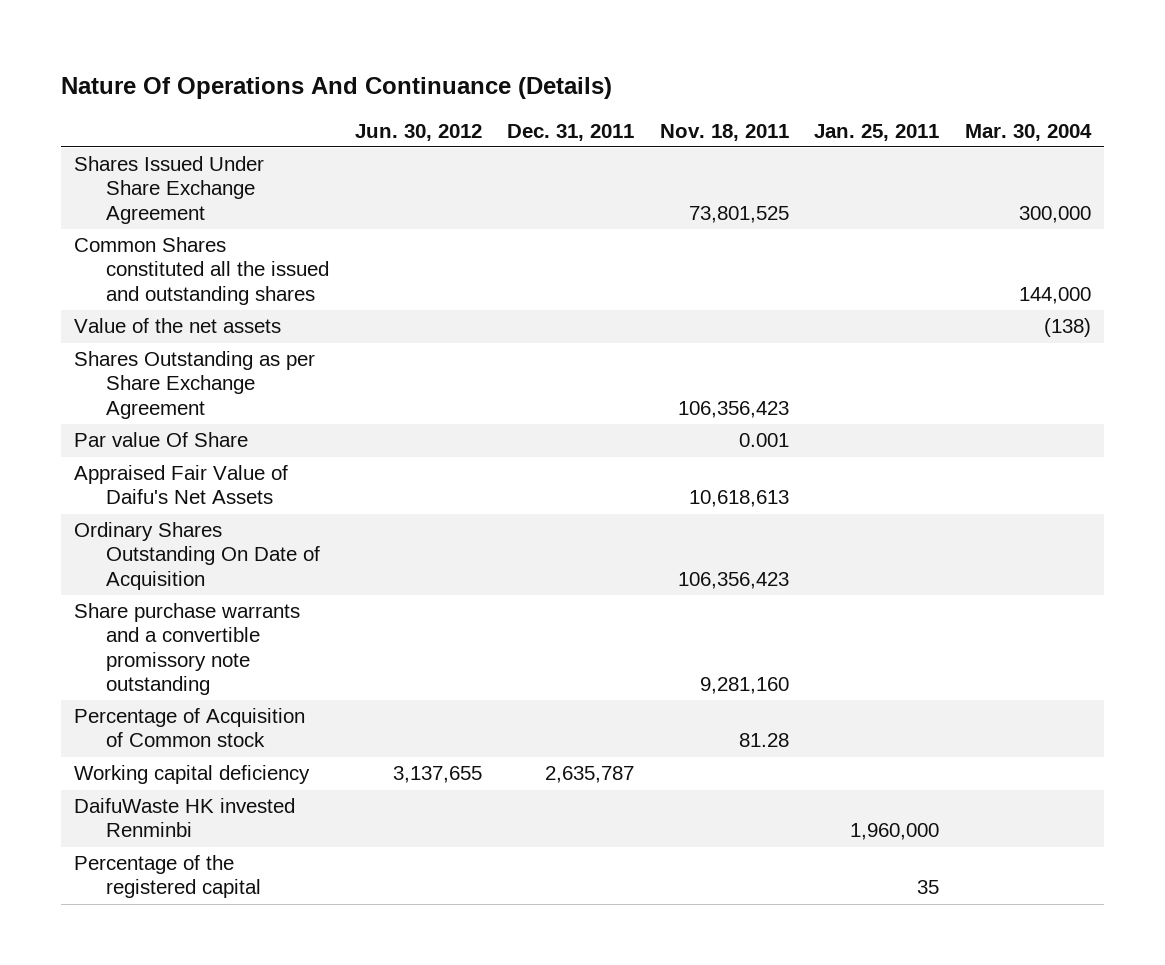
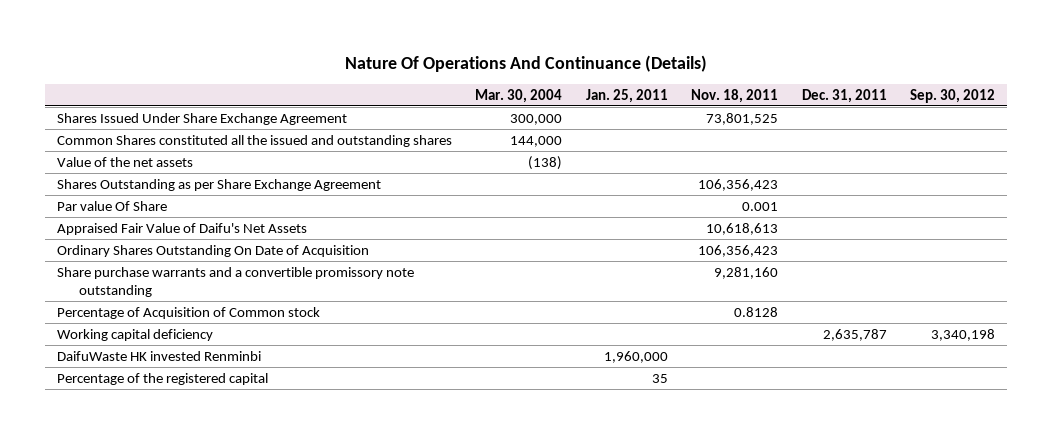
- | Jun. 30, 2012 | Dec. 31, 2011 | Nov. 18, 2011 | Jan. 25, 2011 | Mar. 30, 2004
+ | Mar. 30, 2004 | Jan. 25, 2011 | Nov. 18, 2011 | Dec. 31, 2011 | Sep. 30, 2012
- Percentage of Acquisition of Common stock | | | 81.28 | |
+ Percentage of Acquisition of Common stock | | | 0.8128 | |

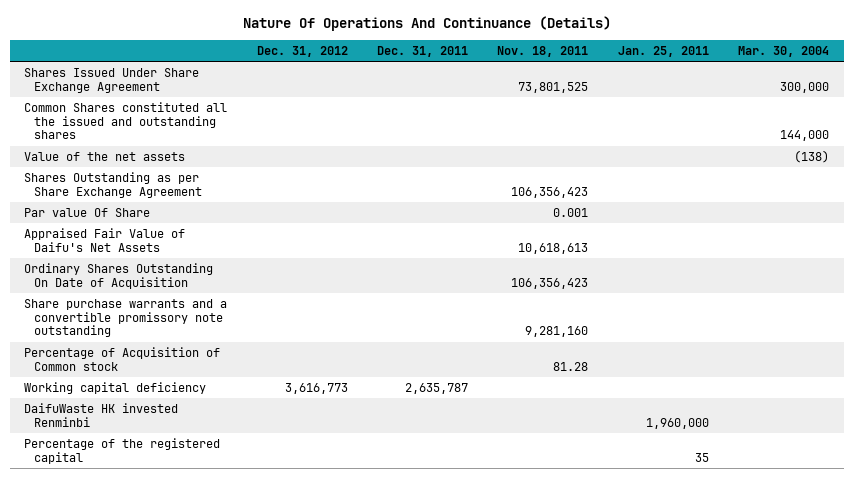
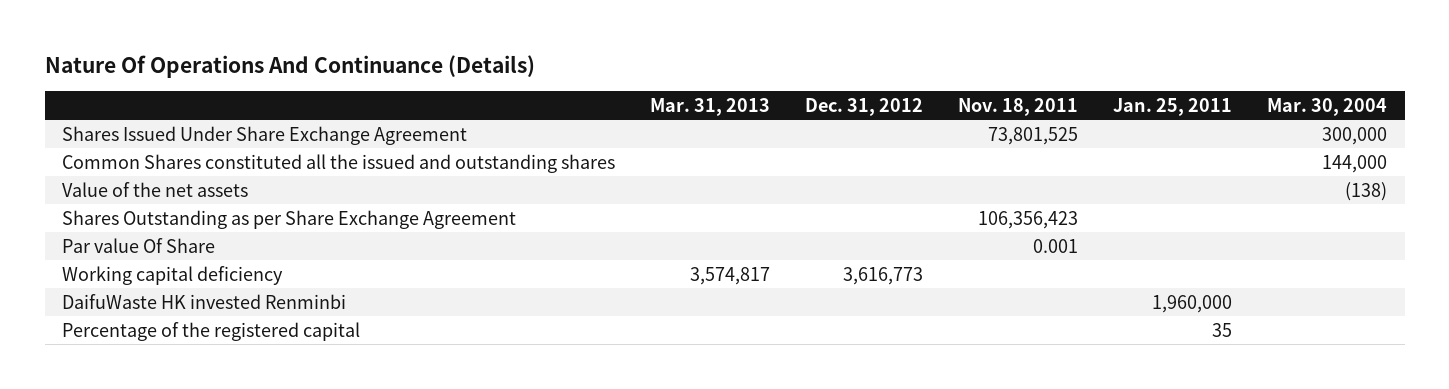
- | Dec. 31, 2012 | Dec. 31, 2011 | Nov. 18, 2011 | Jan. 25, 2011 | Mar. 30, 2004
+ | Mar. 31, 2013 | Dec. 31, 2012 | Nov. 18, 2011 | Jan. 25, 2011 | Mar. 30, 2004
- Appraised Fair Value of Daifu's Net Assets | | | 10,618,613 | |
- Ordinary Shares Outstanding On Date of Acquisition | | | 106,356,423 | |
- Share purchase warrants and a convertible promissory note outstanding | | | 9,281,160 | |
- Percentage of Acquisition of Common stock | | | 81.28 | |

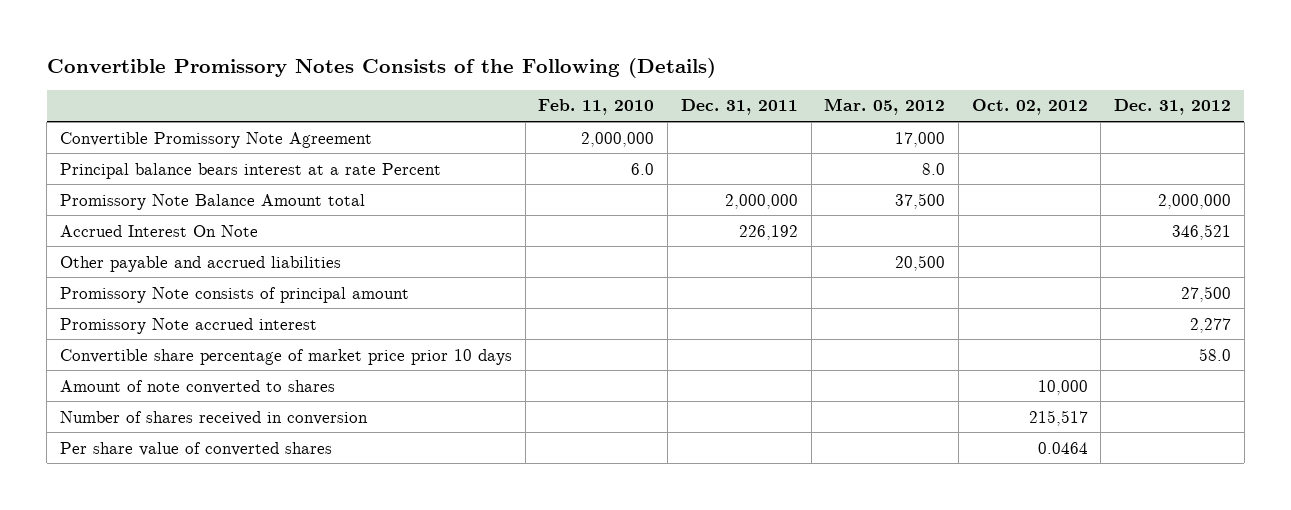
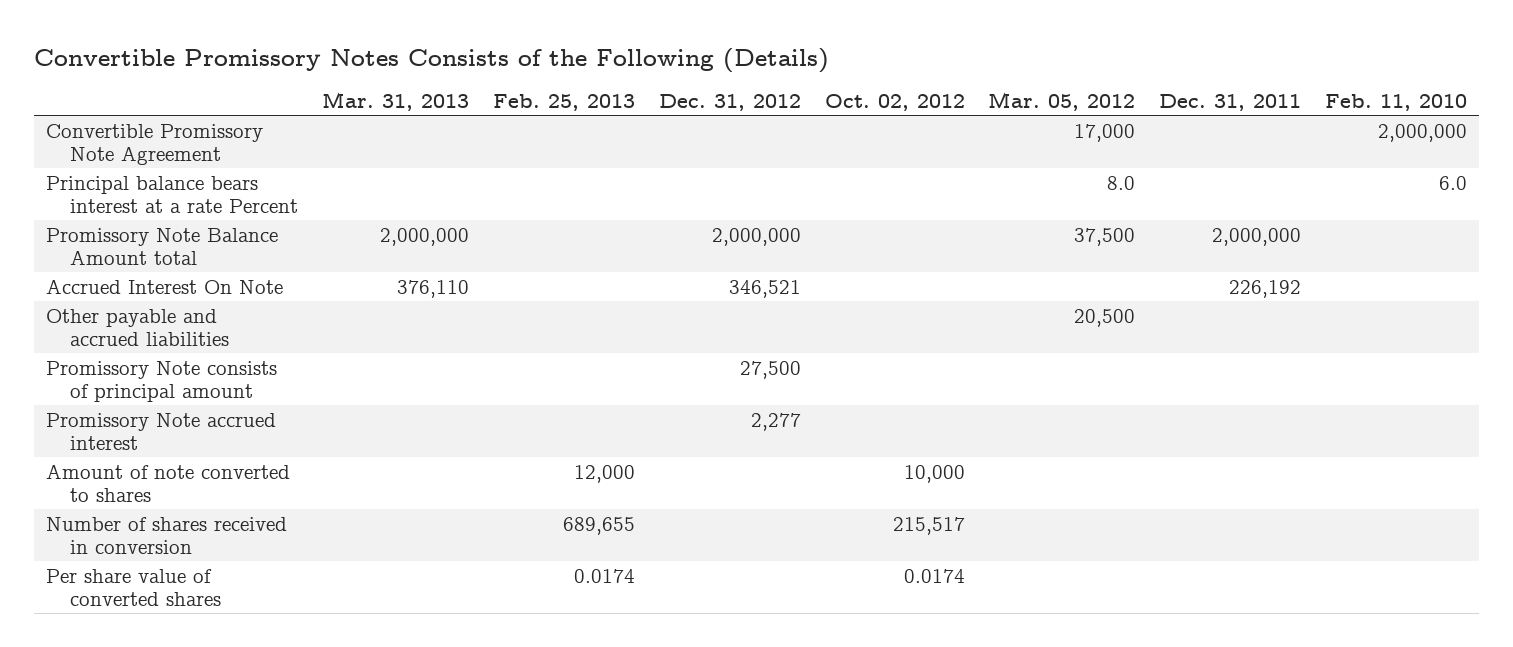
- | Feb. 11, 2010 | Dec. 31, 2011 | Mar. 05, 2012 | Oct. 02, 2012 | Dec. 31, 2012
+ | Mar. 31, 2013 | Feb. 25, 2013 | Dec. 31, 2012 | Oct. 02, 2012 | Mar. 05, 2012 | Dec. 31, 2011 | Feb. 11, 2010
- Convertible share percentage of market price prior 10 days | | | | | 58.0
- Per share value of converted shares | | | | 0.0464 |
+ Per share value of converted shares | | 0.0174 | | 0.0174 | | |

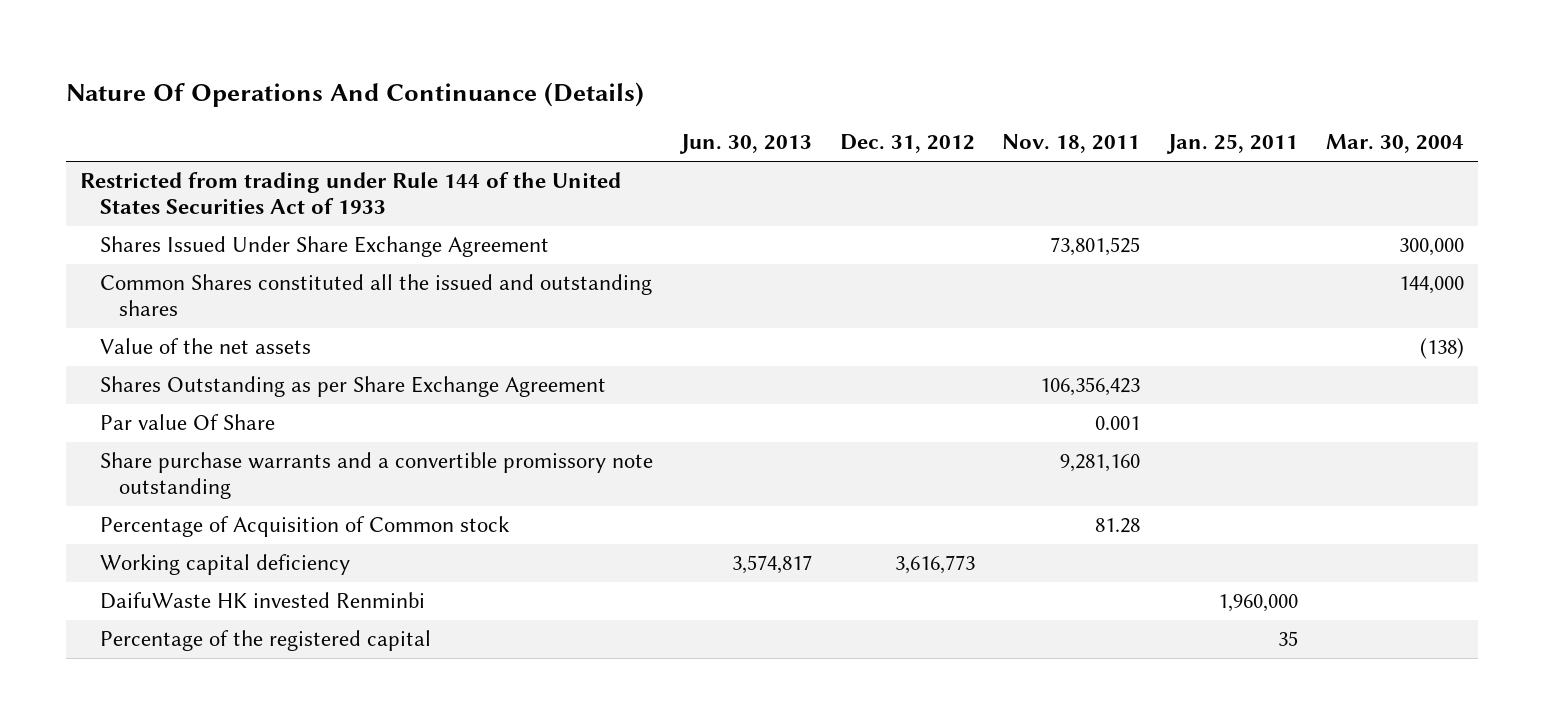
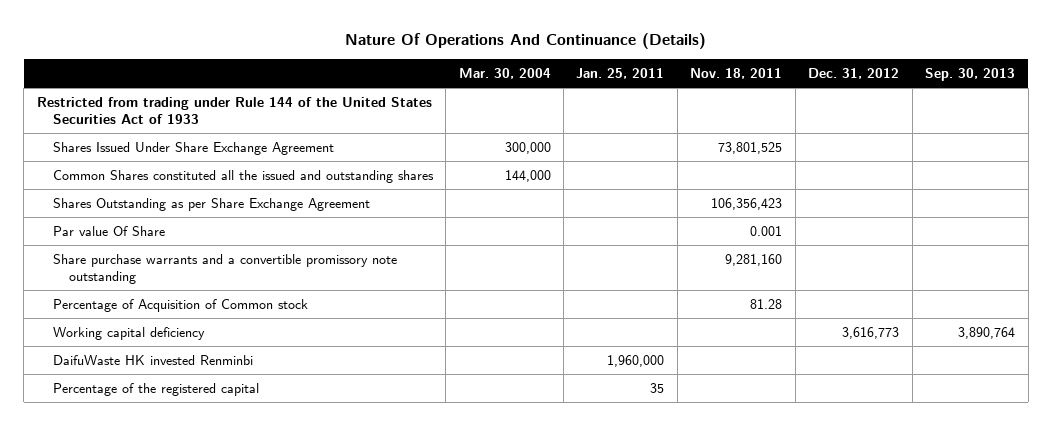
- | Jun. 30, 2013 | Dec. 31, 2012 | Nov. 18, 2011 | Jan. 25, 2011 | Mar. 30, 2004
+ | Mar. 30, 2004 | Jan. 25, 2011 | Nov. 18, 2011 | Dec. 31, 2012 | Sep. 30, 2013
- Value of the net assets | | | | | (138)

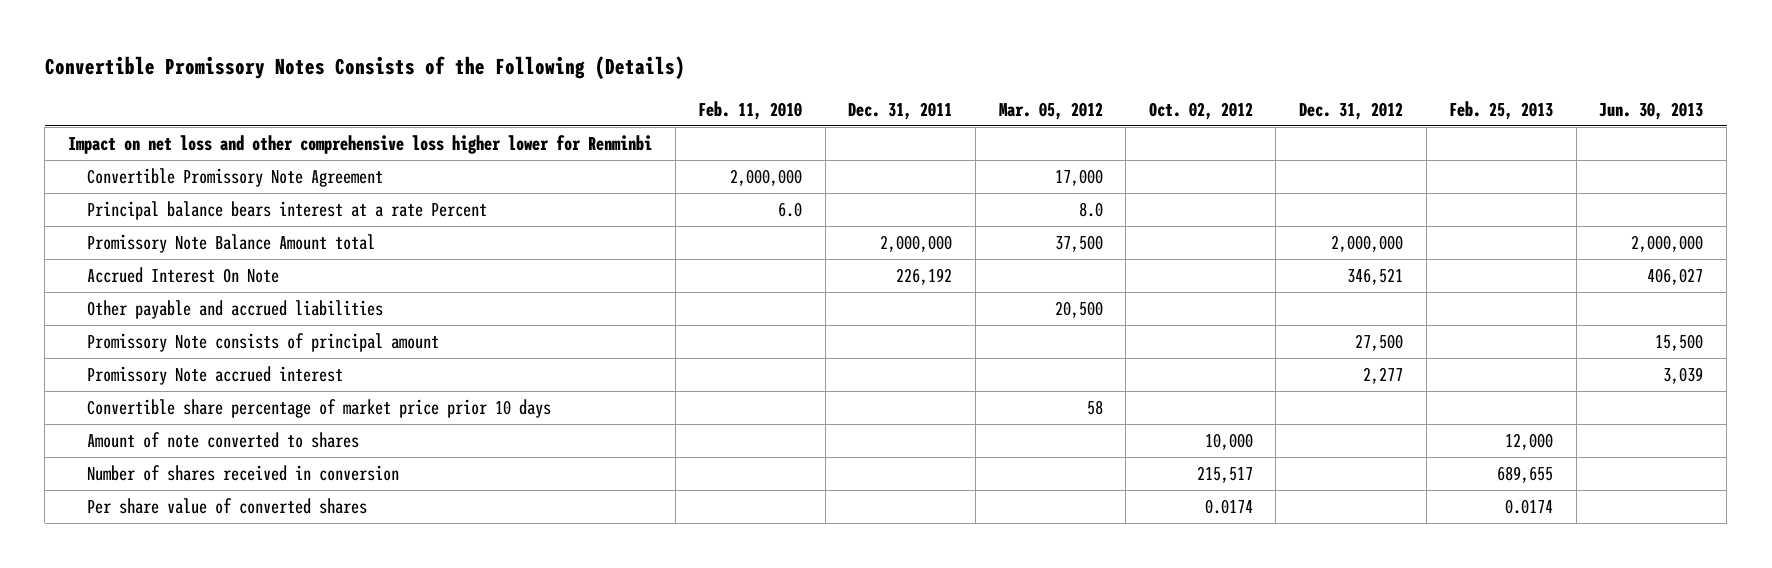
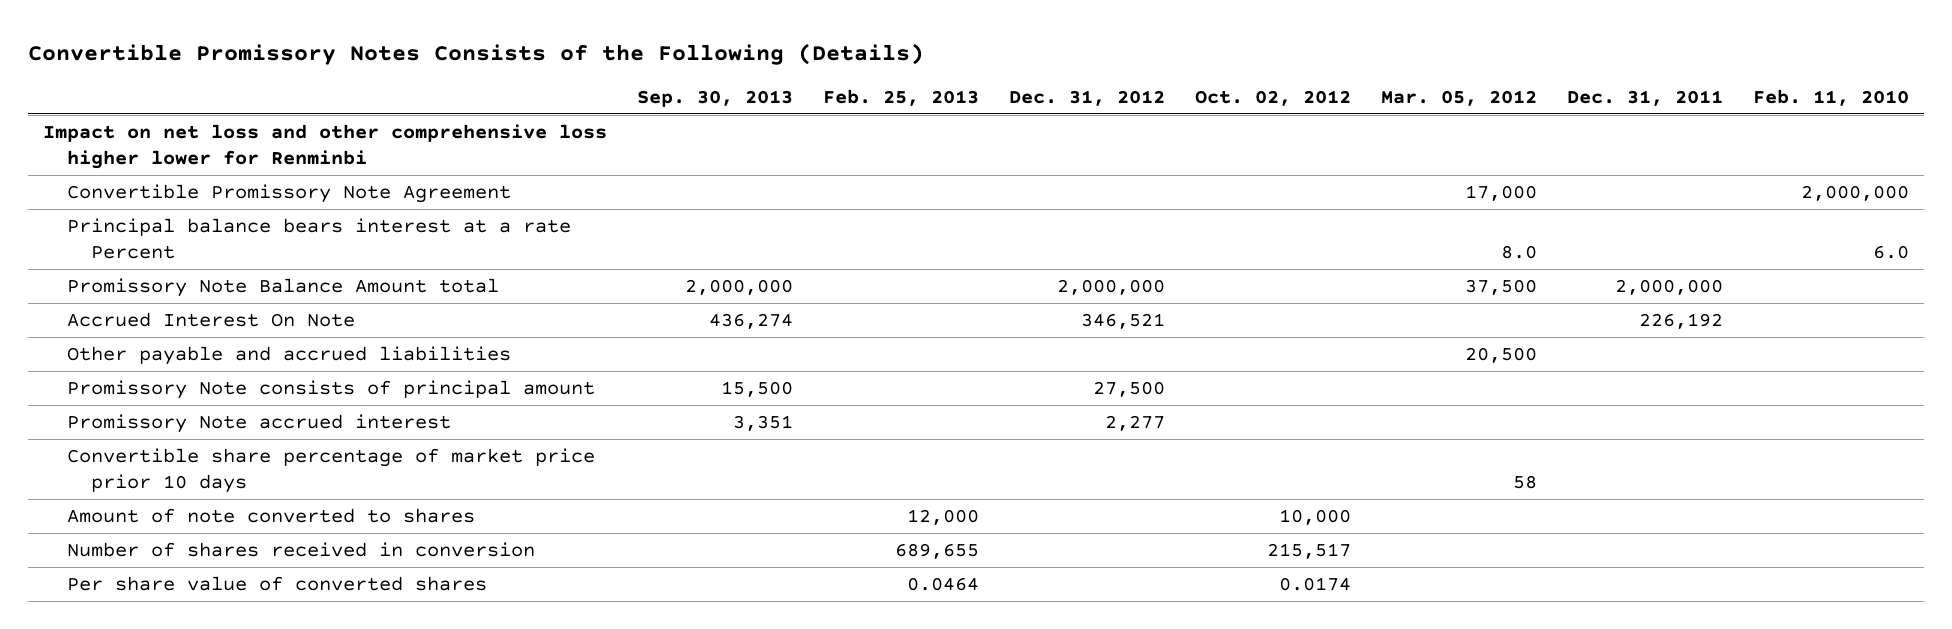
- | Feb. 11, 2010 | Dec. 31, 2011 | Mar. 05, 2012 | Oct. 02, 2012 | Dec. 31, 2012 | Feb. 25, 2013 | Jun. 30, 2013
+ | Sep. 30, 2013 | Feb. 25, 2013 | Dec. 31, 2012 | Oct. 02, 2012 | Mar. 05, 2012 | Dec. 31, 2011 | Feb. 11, 2010
- Per share value of converted shares | | | | 0.0174 | | 0.0174 |
+ Per share value of converted shares | | 0.0464 | | 0.0174 | | |

